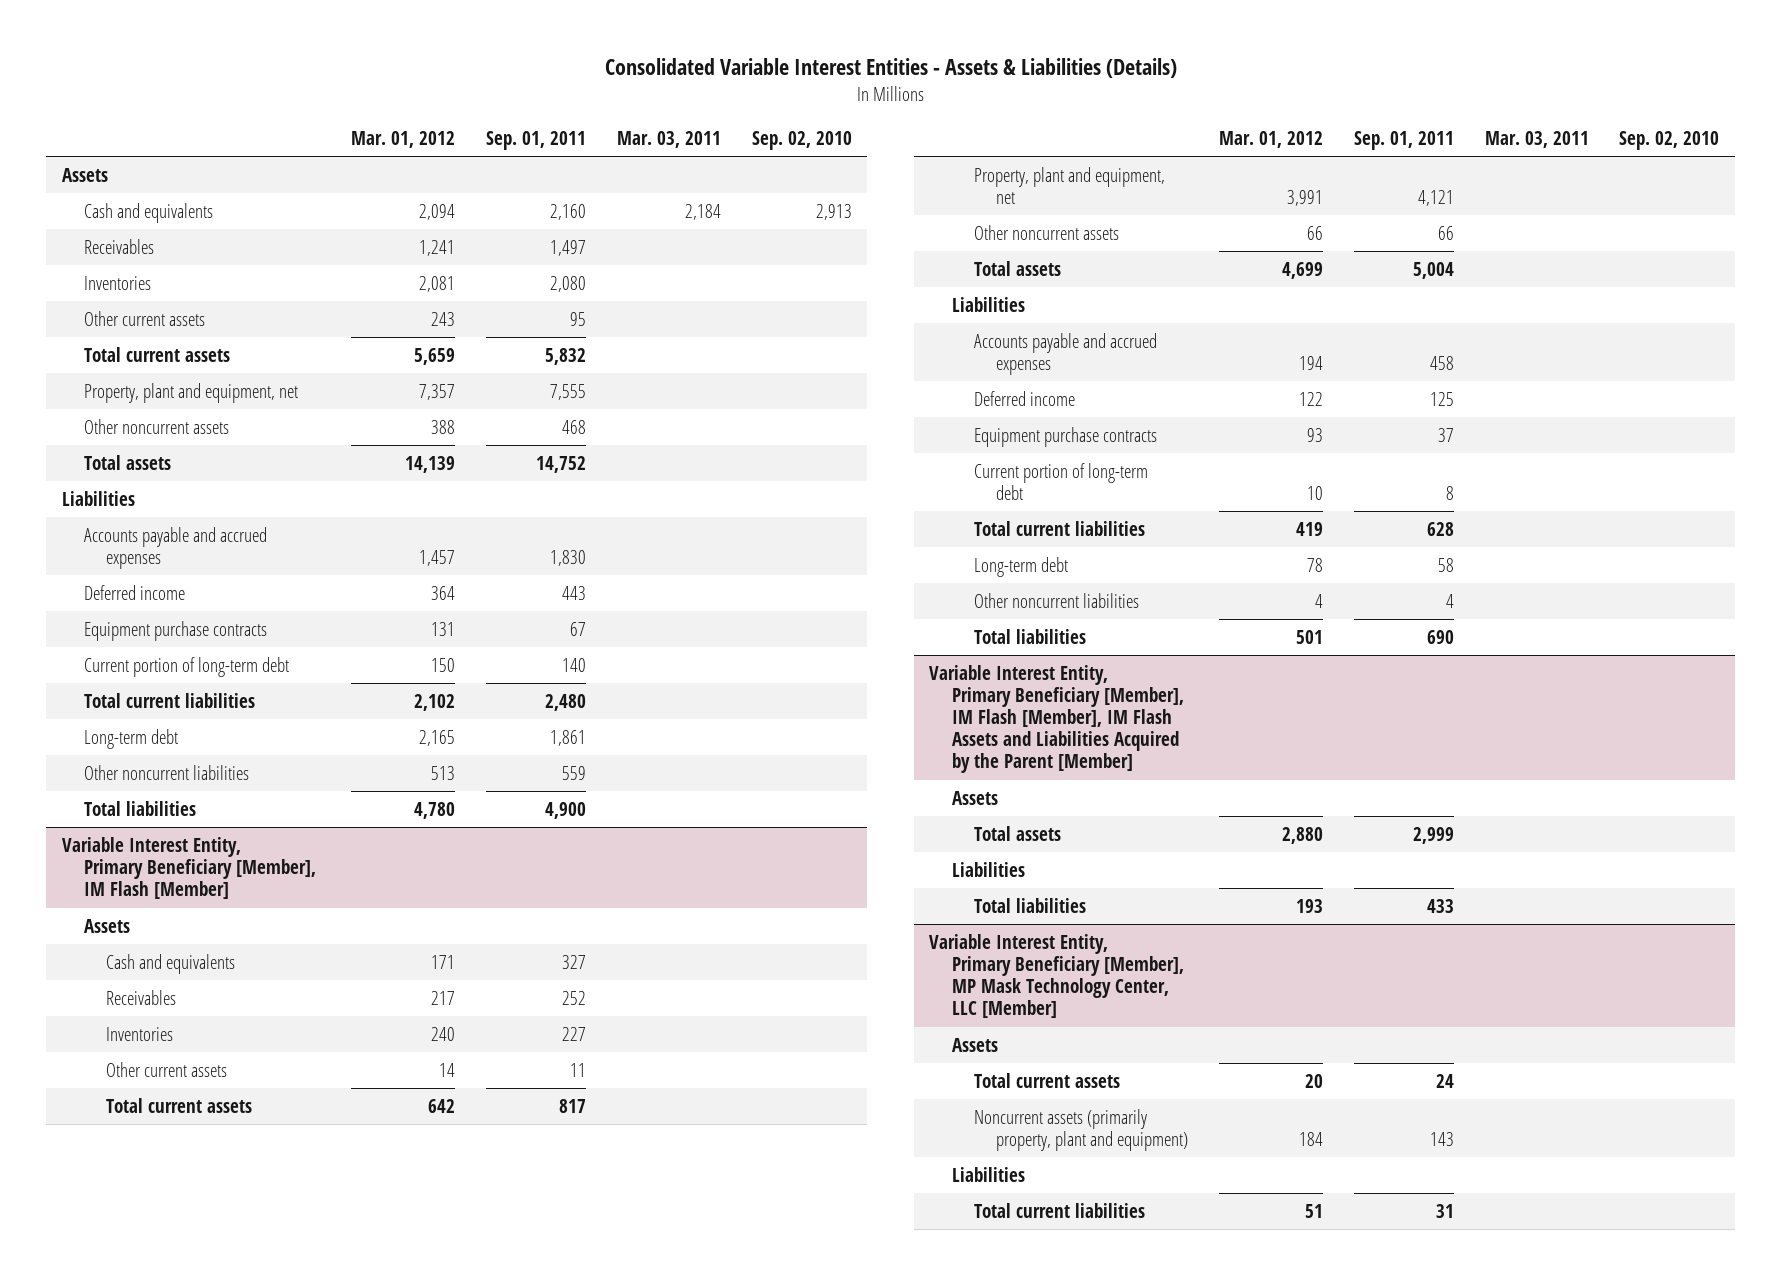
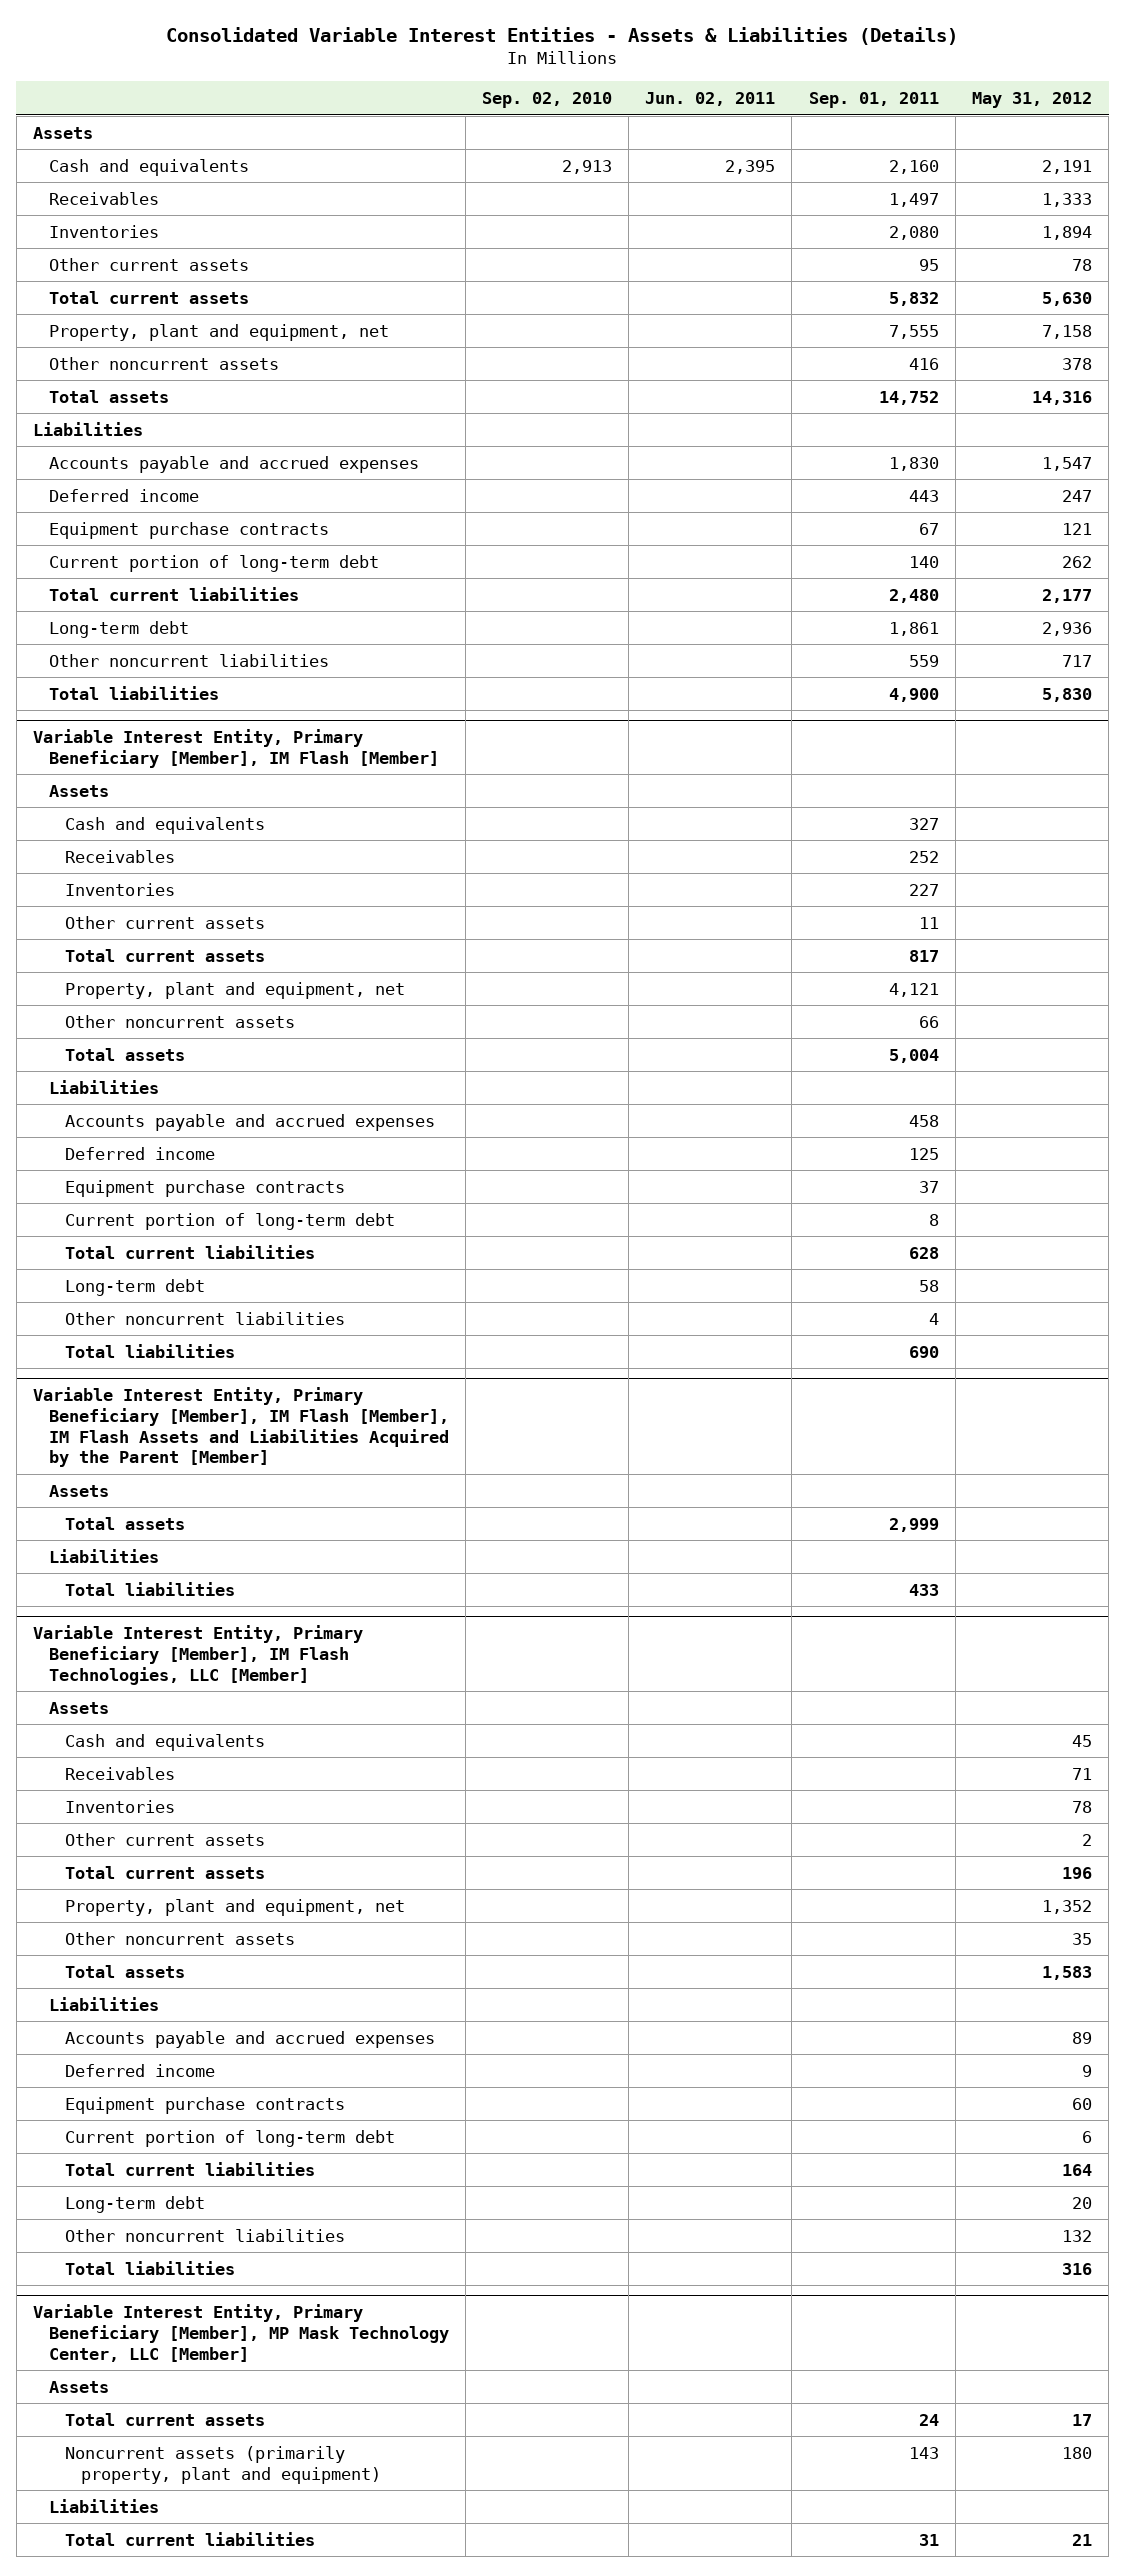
- | Mar. 01, 2012 | Sep. 01, 2011 | Mar. 03, 2011 | Sep. 02, 2010
+ | Sep. 02, 2010 | Jun. 02, 2011 | Sep. 01, 2011 | May 31, 2012
- Other noncurrent assets | 388 | 468 | |
+ Other noncurrent assets | | | 416 | 378
+ Variable Interest Entity, Primary Beneficiary [Member], IM Flash Technologies, LLC [Member]
+ Assets
+ Cash and equivalents | | | | 45
+ Receivables | | | | 71
+ Inventories | | | | 78
+ Other current assets | | | | 2
+ Total current assets | | | | 196
+ Property, plant and equipment, net | | | | 1,352
+ Other noncurrent assets | | | | 35
+ Total assets | | | | 1,583
+ Liabilities
+ Accounts payable and accrued expenses | | | | 89
+ Deferred income | | | | 9
+ Equipment purchase contracts | | | | 60
+ Current portion of long-term debt | | | | 6
+ Total current liabilities | | | | 164
+ Long-term debt | | | | 20
+ Other noncurrent liabilities | | | | 132
+ Total liabilities | | | | 316

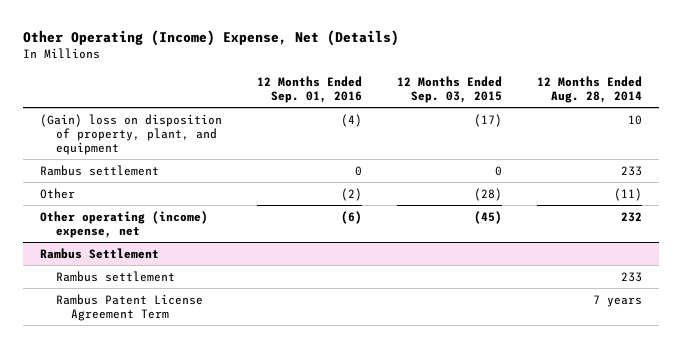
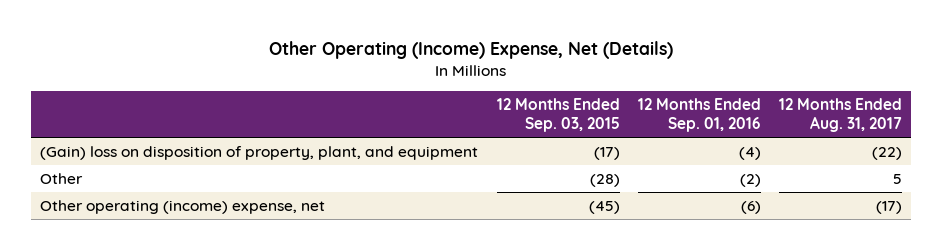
- | 12 Months Ended Sep. 01, 2016 | 12 Months Ended Sep. 03, 2015 | 12 Months Ended Aug. 28, 2014
+ | 12 Months Ended Sep. 03, 2015 | 12 Months Ended Sep. 01, 2016 | 12 Months Ended Aug. 31, 2017
- Rambus settlement | 0 | 0 | 233
- Rambus Settlement
- Rambus settlement | | | 233
- Rambus Patent License Agreement Term | | | 7 years

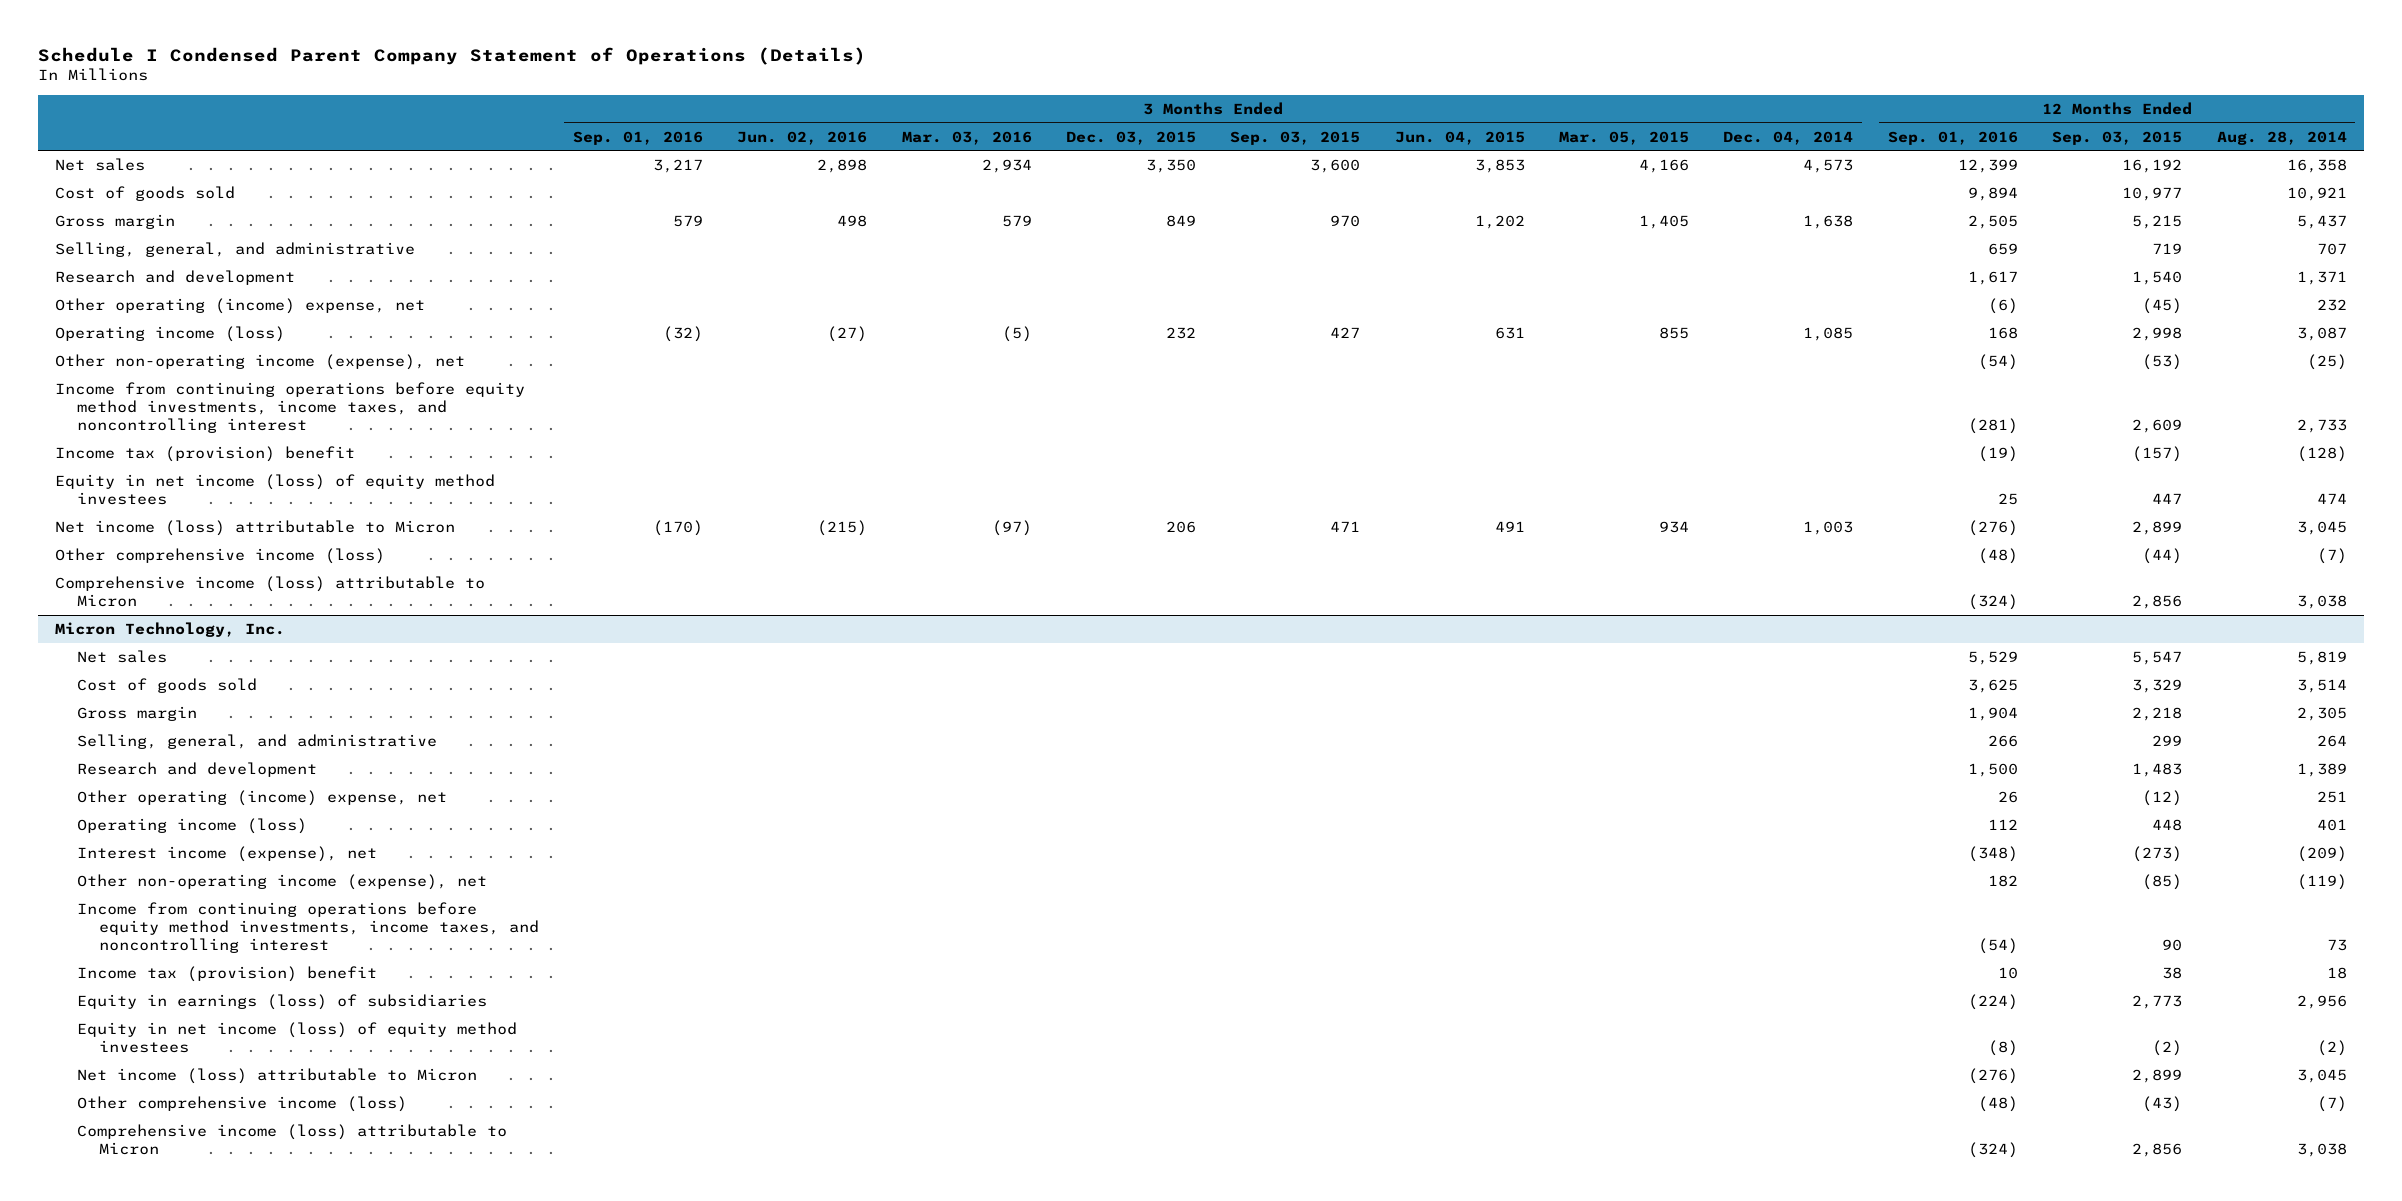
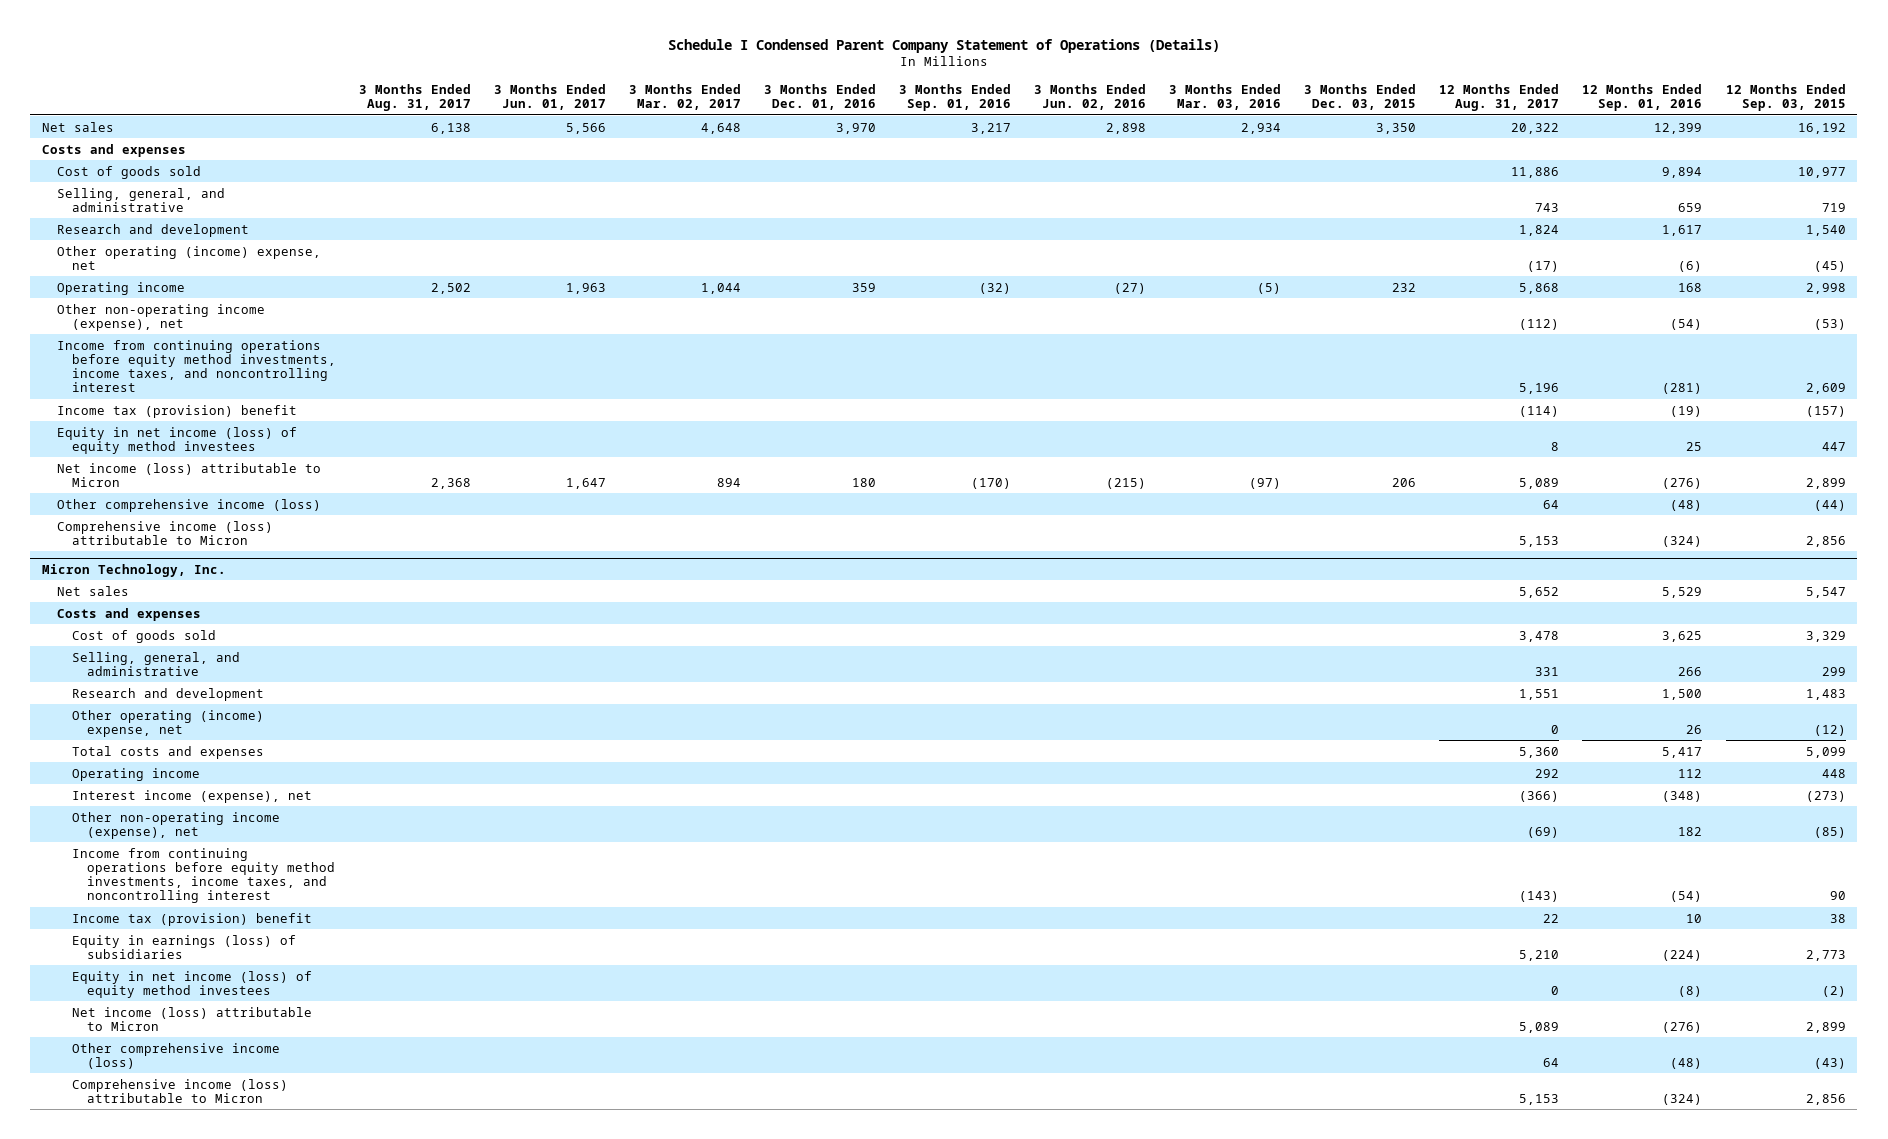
- | 3 Months Ended Sep. 01, 2016 | 3 Months Ended Jun. 02, 2016 | 3 Months Ended Mar. 03, 2016 | 3 Months Ended Dec. 03, 2015 | 3 Months Ended Sep. 03, 2015 | 3 Months Ended Jun. 04, 2015 | 3 Months Ended Mar. 05, 2015 | 3 Months Ended Dec. 04, 2014 | 12 Months Ended Sep. 01, 2016 | 12 Months Ended Sep. 03, 2015 | 12 Months Ended Aug. 28, 2014
+ | 3 Months Ended Aug. 31, 2017 | 3 Months Ended Jun. 01, 2017 | 3 Months Ended Mar. 02, 2017 | 3 Months Ended Dec. 01, 2016 | 3 Months Ended Sep. 01, 2016 | 3 Months Ended Jun. 02, 2016 | 3 Months Ended Mar. 03, 2016 | 3 Months Ended Dec. 03, 2015 | 12 Months Ended Aug. 31, 2017 | 12 Months Ended Sep. 01, 2016 | 12 Months Ended Sep. 03, 2015
+ Costs and expenses
- Gross margin | 579 | 498 | 579 | 849 | 970 | 1,202 | 1,405 | 1,638 | 2,505 | 5,215 | 5,437
- Operating income (loss) | (32) | (27) | (5) | 232 | 427 | 631 | 855 | 1,085 | 168 | 2,998 | 3,087
+ Operating income | 2,502 | 1,963 | 1,044 | 359 | (32) | (27) | (5) | 232 | 5,868 | 168 | 2,998
@ Micron Technology, Inc.
+ Costs and expenses
- Gross margin | | | | | | | | | 1,904 | 2,218 | 2,305
- Operating income (loss) | | | | | | | | | 112 | 448 | 401
+ Total costs and expenses | | | | | | | | | 5,360 | 5,417 | 5,099
+ Operating income | | | | | | | | | 292 | 112 | 448

